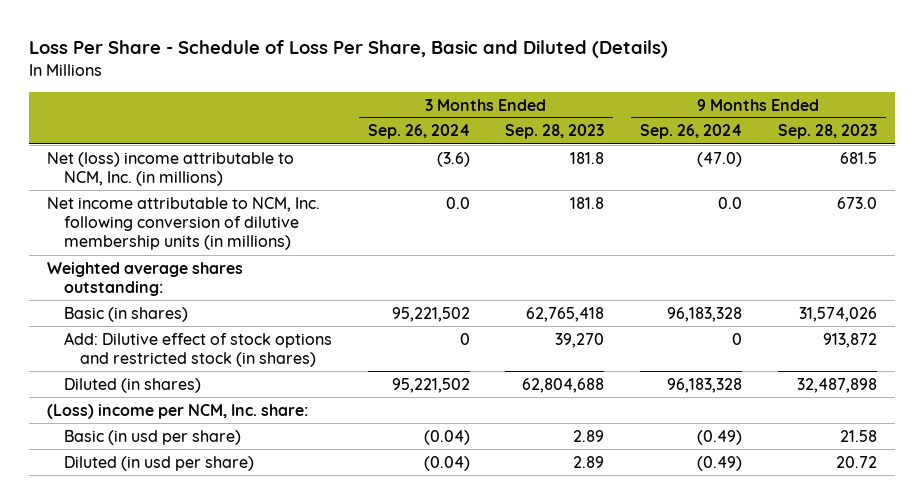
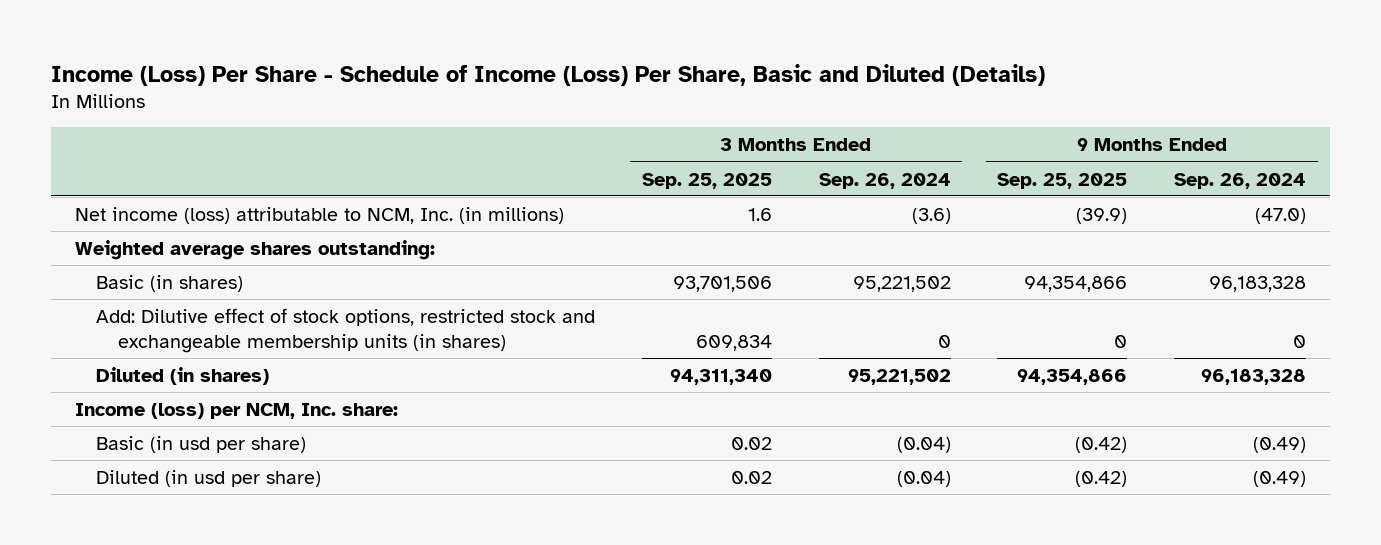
- Loss Per Share - Schedule of Loss Per Share, Basic and Diluted (Details)
+ Income (Loss) Per Share - Schedule of Income (Loss) Per Share, Basic and Diluted (Details)
- | 3 Months Ended Sep. 26, 2024 | 3 Months Ended Sep. 28, 2023 | 9 Months Ended Sep. 26, 2024 | 9 Months Ended Sep. 28, 2023
+ | 3 Months Ended Sep. 25, 2025 | 3 Months Ended Sep. 26, 2024 | 9 Months Ended Sep. 25, 2025 | 9 Months Ended Sep. 26, 2024
- Net (loss) income attributable to NCM, Inc. (in millions) | (3.6) | 181.8 | (47.0) | 681.5
- Net income attributable to NCM, Inc. following conversion of dilutive membership units (in millions) | 0.0 | 181.8 | 0.0 | 673.0
+ Net income (loss) attributable to NCM, Inc. (in millions) | 1.6 | (3.6) | (39.9) | (47.0)
- Add: Dilutive effect of stock options and restricted stock (in shares) | 0 | 39,270 | 0 | 913,872
+ Add: Dilutive effect of stock options, restricted stock and exchangeable membership units (in shares) | 609,834 | 0 | 0 | 0
- (Loss) income per NCM, Inc. share:
+ Income (loss) per NCM, Inc. share:

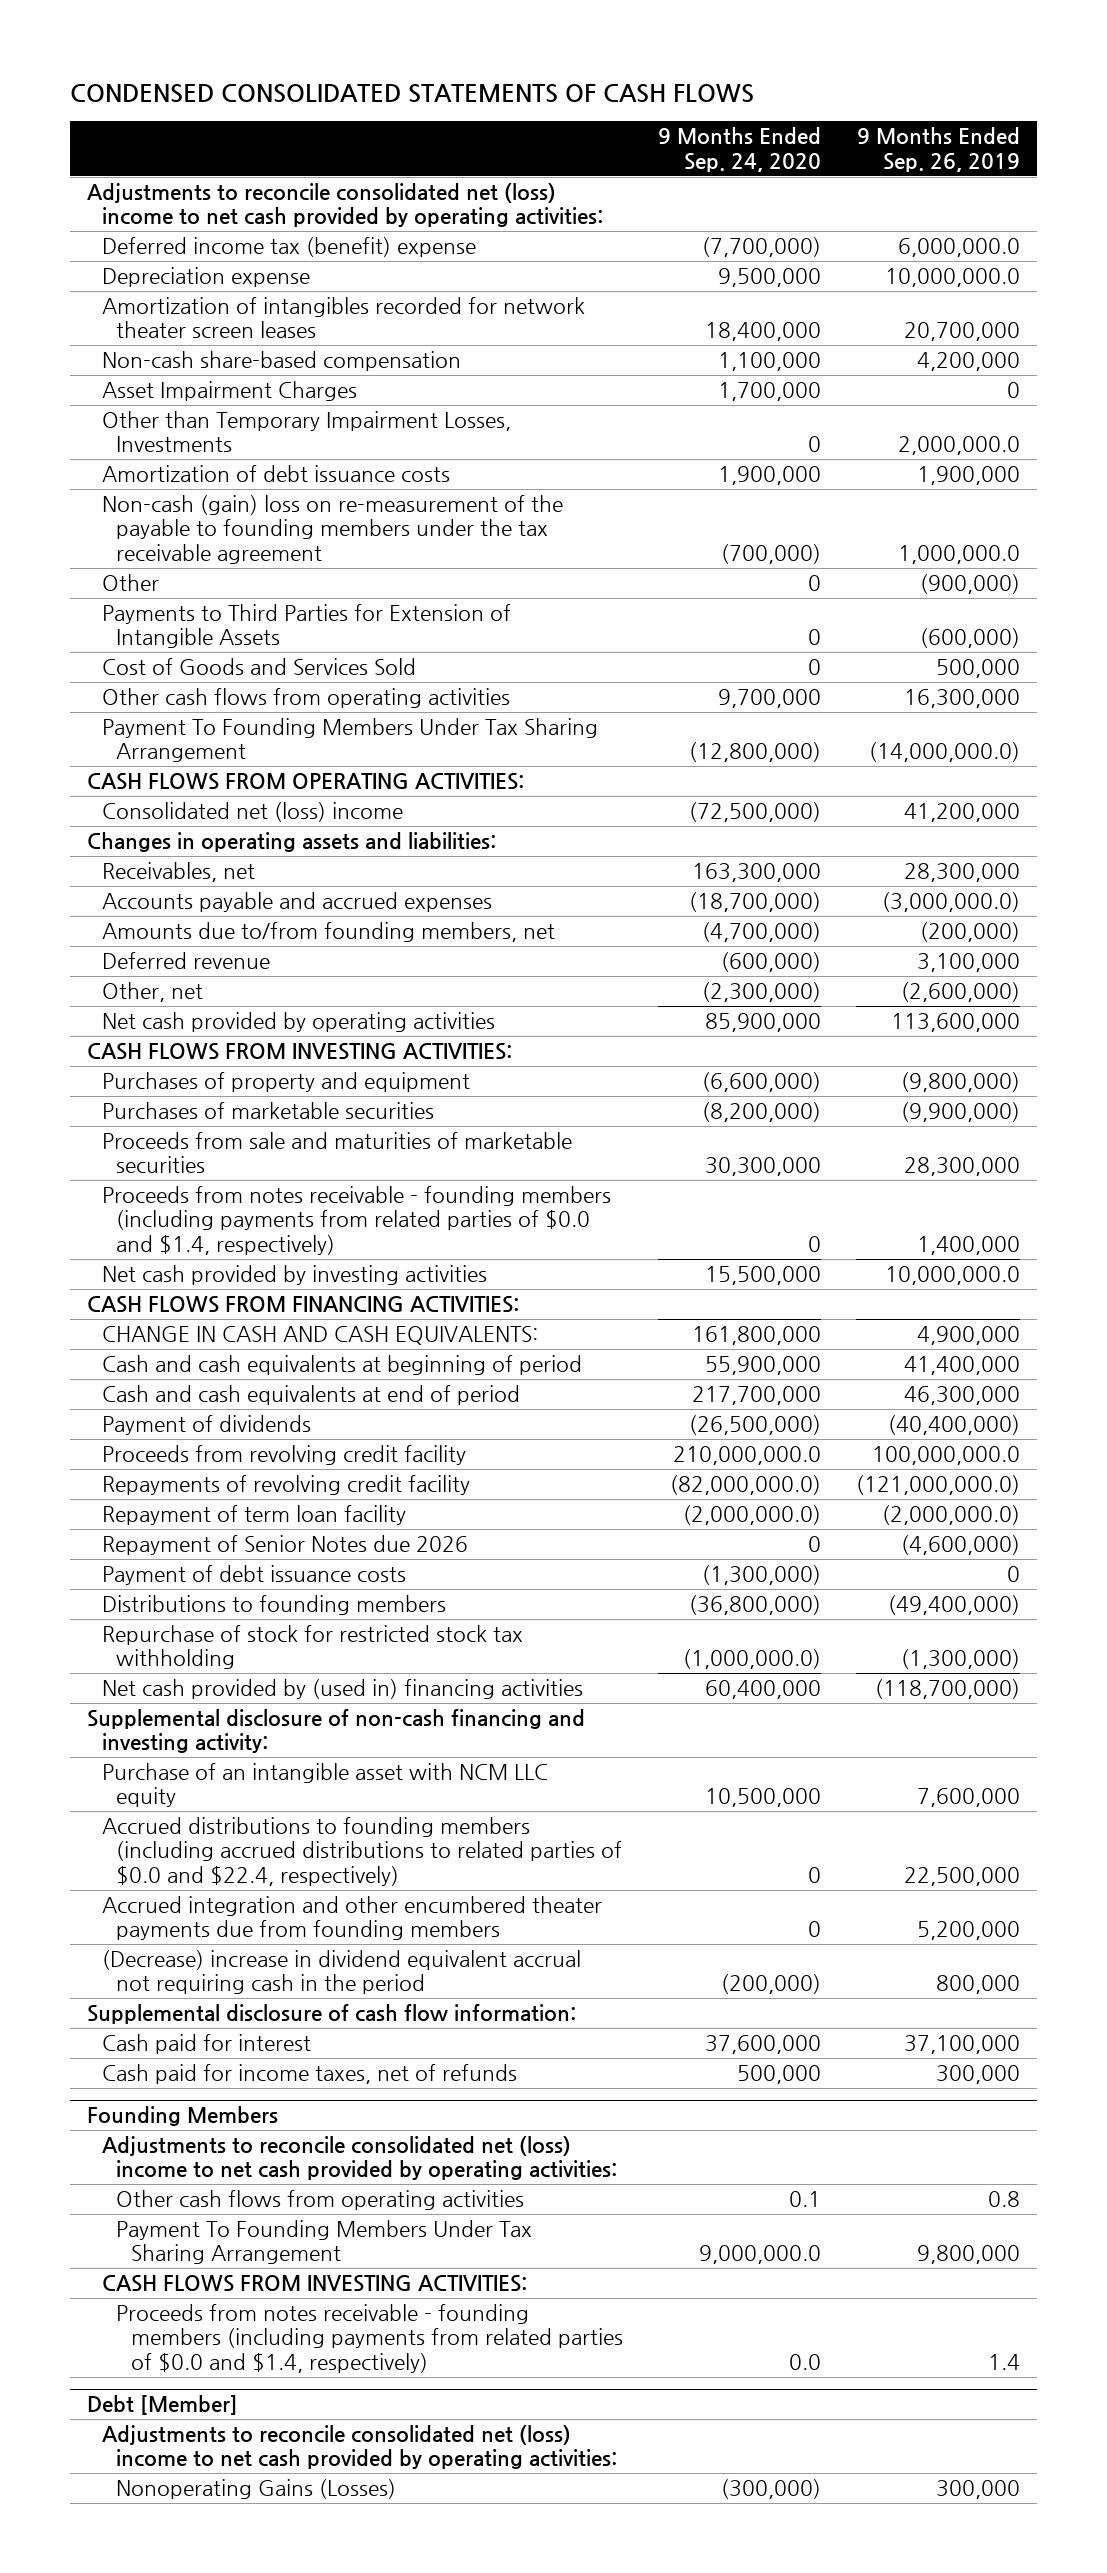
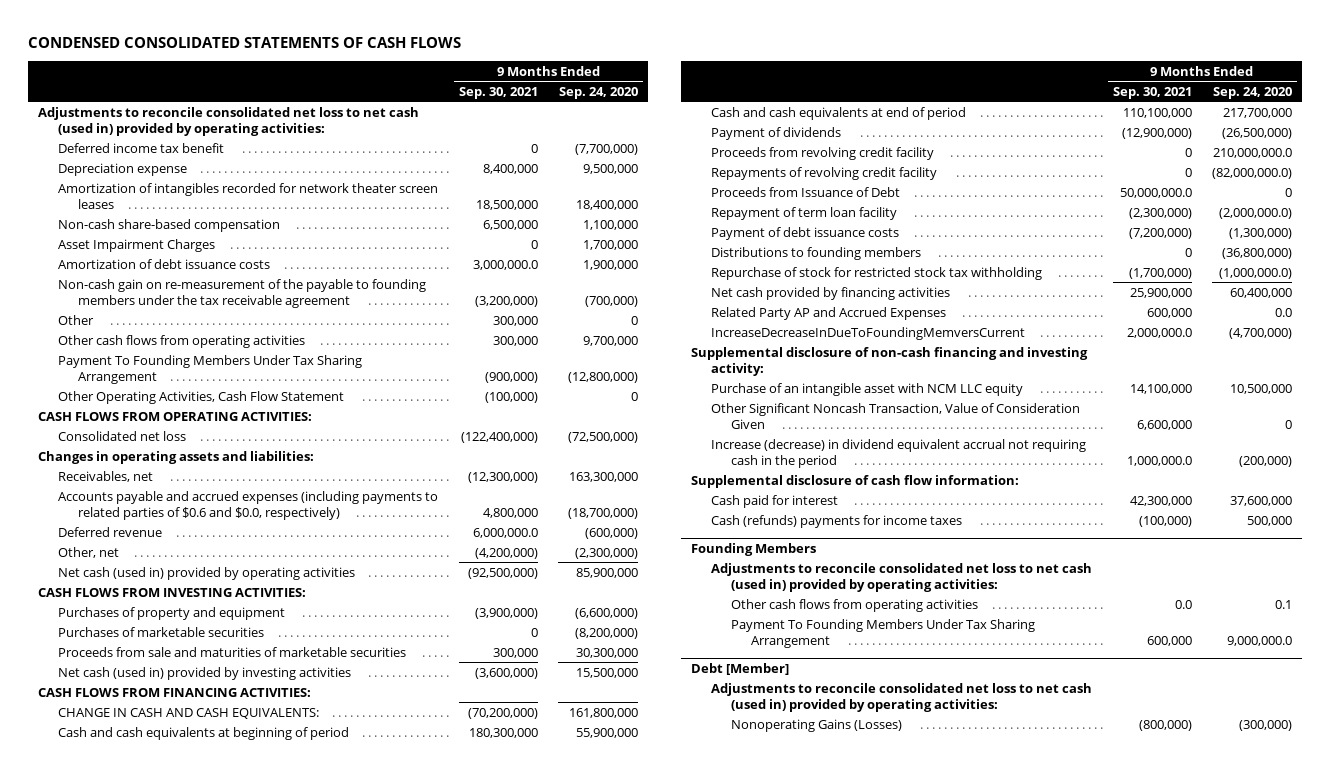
- | 9 Months Ended Sep. 24, 2020 | 9 Months Ended Sep. 26, 2019
+ | 9 Months Ended Sep. 30, 2021 | 9 Months Ended Sep. 24, 2020
- Adjustments to reconcile consolidated net (loss) income to net cash provided by operating activities:
- Deferred income tax (benefit) expense | (7,700,000) | 6,000,000.0
+ Adjustments to reconcile consolidated net loss to net cash (used in) provided by operating activities:
+ Deferred income tax benefit | 0 | (7,700,000)
- Other than Temporary Impairment Losses, Investments | 0 | 2,000,000.0
- Non-cash (gain) loss on re-measurement of the payable to founding members under the tax receivable agreement | (700,000) | 1,000,000.0
+ Non-cash gain on re-measurement of the payable to founding members under the tax receivable agreement | (3,200,000) | (700,000)
- Payments to Third Parties for Extension of Intangible Assets | 0 | (600,000)
- Cost of Goods and Services Sold | 0 | 500,000
+ Other Operating Activities, Cash Flow Statement | (100,000) | 0
- Consolidated net (loss) income | (72,500,000) | 41,200,000
+ Consolidated net loss | (122,400,000) | (72,500,000)
- Accounts payable and accrued expenses | (18,700,000) | (3,000,000.0)
- Amounts due to/from founding members, net | (4,700,000) | (200,000)
+ Accounts payable and accrued expenses (including payments to related parties of $0.6 and $0.0, respectively) | 4,800,000 | (18,700,000)
- Net cash provided by operating activities | 85,900,000 | 113,600,000
+ Net cash (used in) provided by operating activities | (92,500,000) | 85,900,000
- Proceeds from notes receivable - founding members (including payments from related parties of $0.0 and $1.4, respectively) | 0 | 1,400,000
- Net cash provided by investing activities | 15,500,000 | 10,000,000.0
+ Net cash (used in) provided by investing activities | (3,600,000) | 15,500,000
+ Proceeds from Issuance of Debt | 50,000,000.0 | 0
- Repayment of Senior Notes due 2026 | 0 | (4,600,000)
- Net cash provided by (used in) financing activities | 60,400,000 | (118,700,000)
+ Net cash provided by financing activities | 25,900,000 | 60,400,000
+ Related Party AP and Accrued Expenses | 600,000 | 0.0
+ IncreaseDecreaseInDueToFoundingMemversCurrent | 2,000,000.0 | (4,700,000)
- Accrued distributions to founding members (including accrued distributions to related parties of $0.0 and $22.4, respectively) | 0 | 22,500,000
- Accrued integration and other encumbered theater payments due from founding members | 0 | 5,200,000
- (Decrease) increase in dividend equivalent accrual not requiring cash in the period | (200,000) | 800,000
+ Other Significant Noncash Transaction, Value of Consideration Given | 6,600,000 | 0
+ Increase (decrease) in dividend equivalent accrual not requiring cash in the period | 1,000,000.0 | (200,000)
- Cash paid for income taxes, net of refunds | 500,000 | 300,000
+ Cash (refunds) payments for income taxes | (100,000) | 500,000
@ Founding Members
- Adjustments to reconcile consolidated net (loss) income to net cash provided by operating activities:
+ Adjustments to reconcile consolidated net loss to net cash (used in) provided by operating activities:
- CASH FLOWS FROM INVESTING ACTIVITIES:
- Proceeds from notes receivable - founding members (including payments from related parties of $0.0 and $1.4, respectively) | 0.0 | 1.4
@ Debt [Member]
- Adjustments to reconcile consolidated net (loss) income to net cash provided by operating activities:
+ Adjustments to reconcile consolidated net loss to net cash (used in) provided by operating activities:

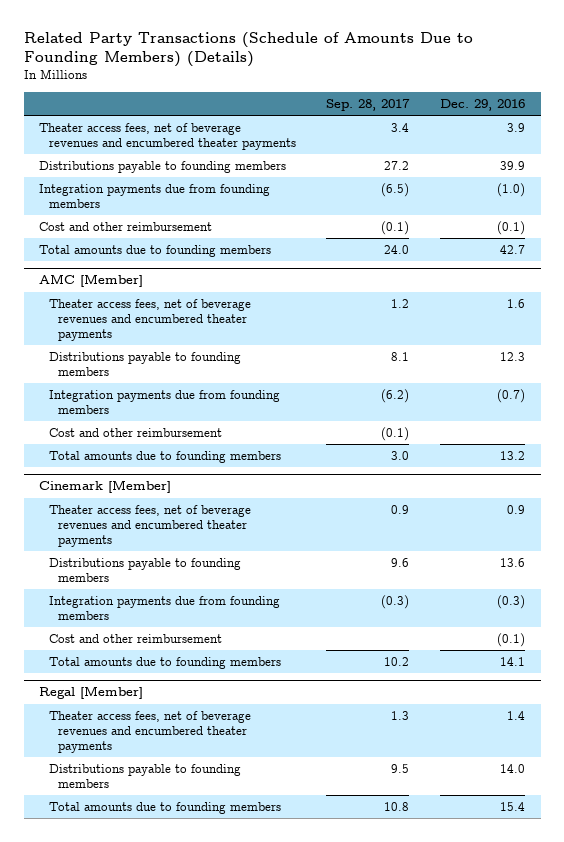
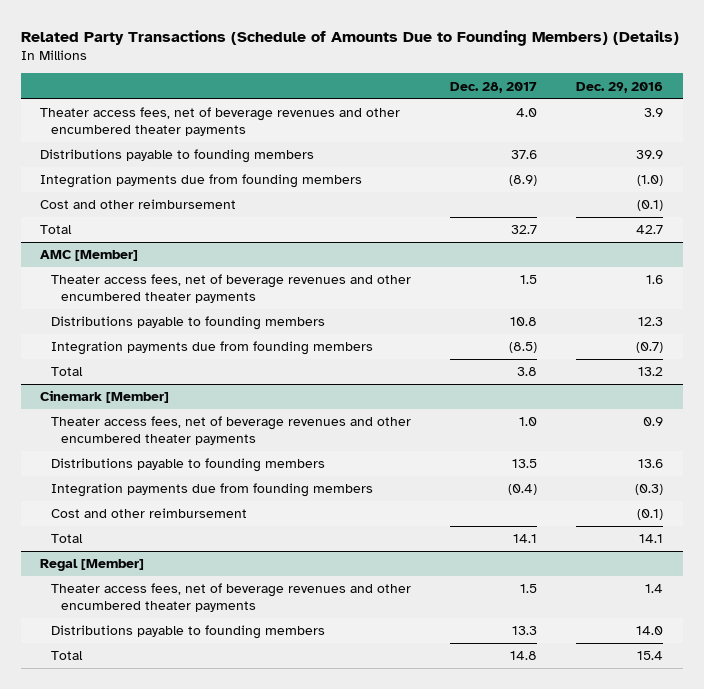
- | Sep. 28, 2017 | Dec. 29, 2016
+ | Dec. 28, 2017 | Dec. 29, 2016
- Theater access fees, net of beverage revenues and encumbered theater payments | 3.4 | 3.9
+ Theater access fees, net of beverage revenues and other encumbered theater payments | 4.0 | 3.9
- Total amounts due to founding members | 24.0 | 42.7
+ Total | 32.7 | 42.7
@ AMC [Member]
- Theater access fees, net of beverage revenues and encumbered theater payments | 1.2 | 1.6
+ Theater access fees, net of beverage revenues and other encumbered theater payments | 1.5 | 1.6
- Cost and other reimbursement | (0.1) |
- Total amounts due to founding members | 3.0 | 13.2
+ Total | 3.8 | 13.2
@ Cinemark [Member]
- Theater access fees, net of beverage revenues and encumbered theater payments | 0.9 | 0.9
+ Theater access fees, net of beverage revenues and other encumbered theater payments | 1.0 | 0.9
- Total amounts due to founding members | 10.2 | 14.1
+ Total | 14.1 | 14.1
@ Regal [Member]
- Theater access fees, net of beverage revenues and encumbered theater payments | 1.3 | 1.4
+ Theater access fees, net of beverage revenues and other encumbered theater payments | 1.5 | 1.4
- Total amounts due to founding members | 10.8 | 15.4
+ Total | 14.8 | 15.4

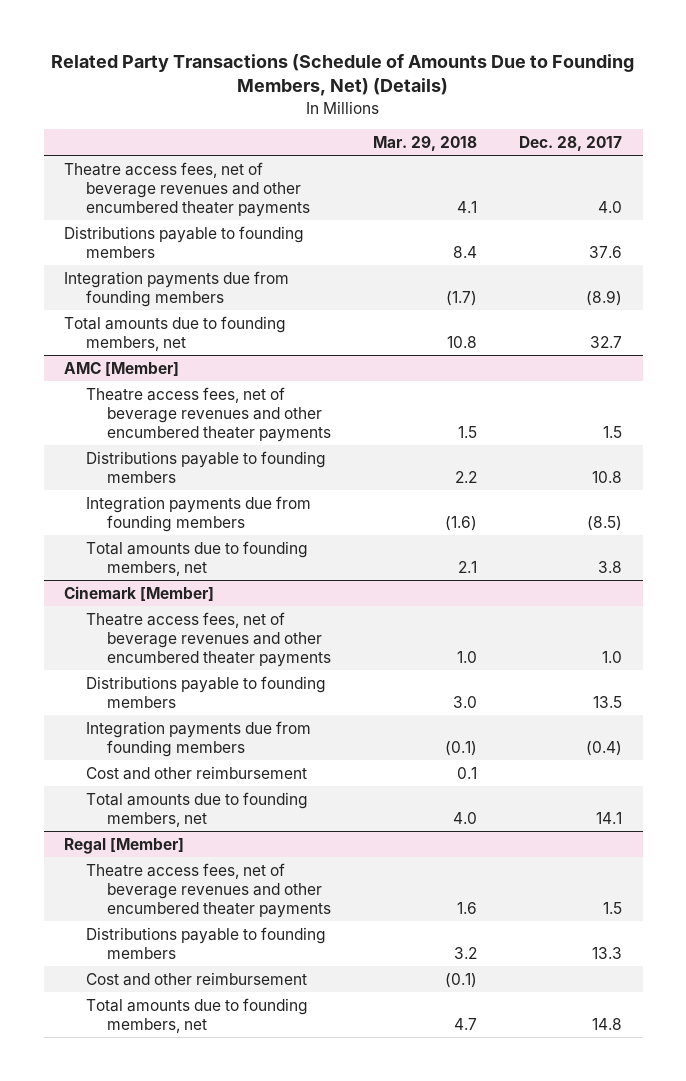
- Related Party Transactions (Schedule of Amounts Due to Founding Members) (Details)
+ Related Party Transactions (Schedule of Amounts Due to Founding Members, Net) (Details)
- | Dec. 28, 2017 | Dec. 29, 2016
+ | Mar. 29, 2018 | Dec. 28, 2017
- Theater access fees, net of beverage revenues and other encumbered theater payments | 4.0 | 3.9
+ Theatre access fees, net of beverage revenues and other encumbered theater payments | 4.1 | 4.0
- Cost and other reimbursement | | (0.1)
- Total | 32.7 | 42.7
+ Total amounts due to founding members, net | 10.8 | 32.7
@ AMC [Member]
- Theater access fees, net of beverage revenues and other encumbered theater payments | 1.5 | 1.6
+ Theatre access fees, net of beverage revenues and other encumbered theater payments | 1.5 | 1.5
- Total | 3.8 | 13.2
+ Total amounts due to founding members, net | 2.1 | 3.8
@ Cinemark [Member]
- Theater access fees, net of beverage revenues and other encumbered theater payments | 1.0 | 0.9
+ Theatre access fees, net of beverage revenues and other encumbered theater payments | 1.0 | 1.0
- Total | 14.1 | 14.1
+ Total amounts due to founding members, net | 4.0 | 14.1
@ Regal [Member]
- Theater access fees, net of beverage revenues and other encumbered theater payments | 1.5 | 1.4
+ Theatre access fees, net of beverage revenues and other encumbered theater payments | 1.6 | 1.5
- Total | 14.8 | 15.4
+ Cost and other reimbursement | (0.1) |
+ Total amounts due to founding members, net | 4.7 | 14.8

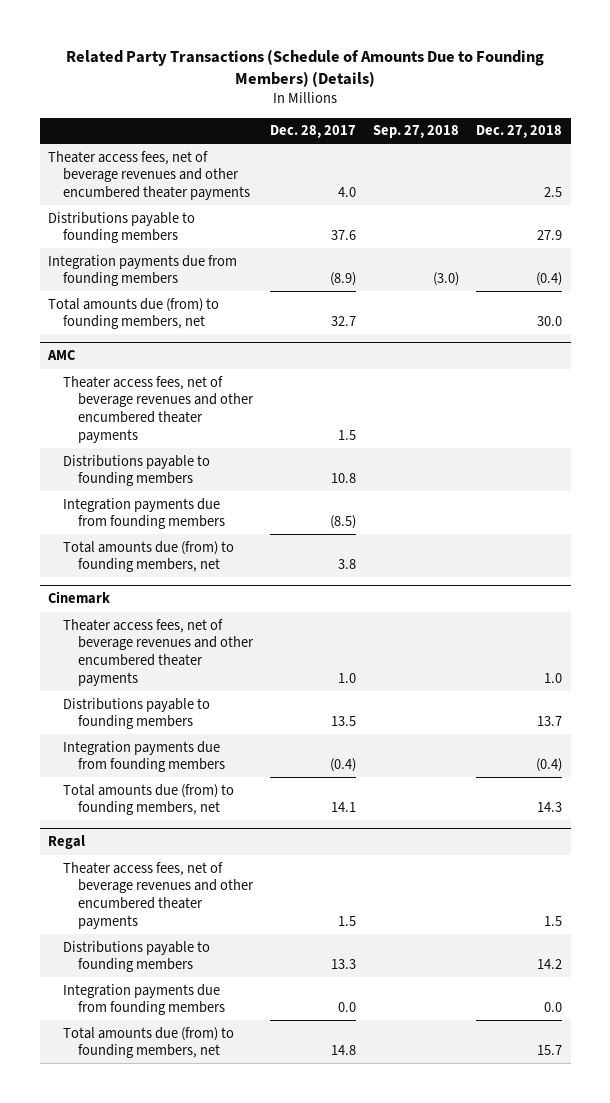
- Related Party Transactions (Schedule of Amounts Due to Founding Members, Net) (Details)
+ Related Party Transactions (Schedule of Amounts Due to Founding Members) (Details)
- | Mar. 29, 2018 | Dec. 28, 2017
+ | Dec. 28, 2017 | Sep. 27, 2018 | Dec. 27, 2018
- Theatre access fees, net of beverage revenues and other encumbered theater payments | 4.1 | 4.0
+ Theater access fees, net of beverage revenues and other encumbered theater payments | 4.0 | | 2.5
- Total amounts due to founding members, net | 10.8 | 32.7
- AMC [Member]
- Theatre access fees, net of beverage revenues and other encumbered theater payments | 1.5 | 1.5
+ Total amounts due (from) to founding members, net | 32.7 | | 30.0
+ AMC
+ Theater access fees, net of beverage revenues and other encumbered theater payments | 1.5 | |
- Total amounts due to founding members, net | 2.1 | 3.8
- Cinemark [Member]
- Theatre access fees, net of beverage revenues and other encumbered theater payments | 1.0 | 1.0
+ Total amounts due (from) to founding members, net | 3.8 | |
+ Cinemark
+ Theater access fees, net of beverage revenues and other encumbered theater payments | 1.0 | | 1.0
- Cost and other reimbursement | 0.1 |
- Total amounts due to founding members, net | 4.0 | 14.1
- Regal [Member]
- Theatre access fees, net of beverage revenues and other encumbered theater payments | 1.6 | 1.5
+ Total amounts due (from) to founding members, net | 14.1 | | 14.3
+ Regal
+ Theater access fees, net of beverage revenues and other encumbered theater payments | 1.5 | | 1.5
- Cost and other reimbursement | (0.1) |
- Total amounts due to founding members, net | 4.7 | 14.8
+ Integration payments due from founding members | 0.0 | | 0.0
+ Total amounts due (from) to founding members, net | 14.8 | | 15.7

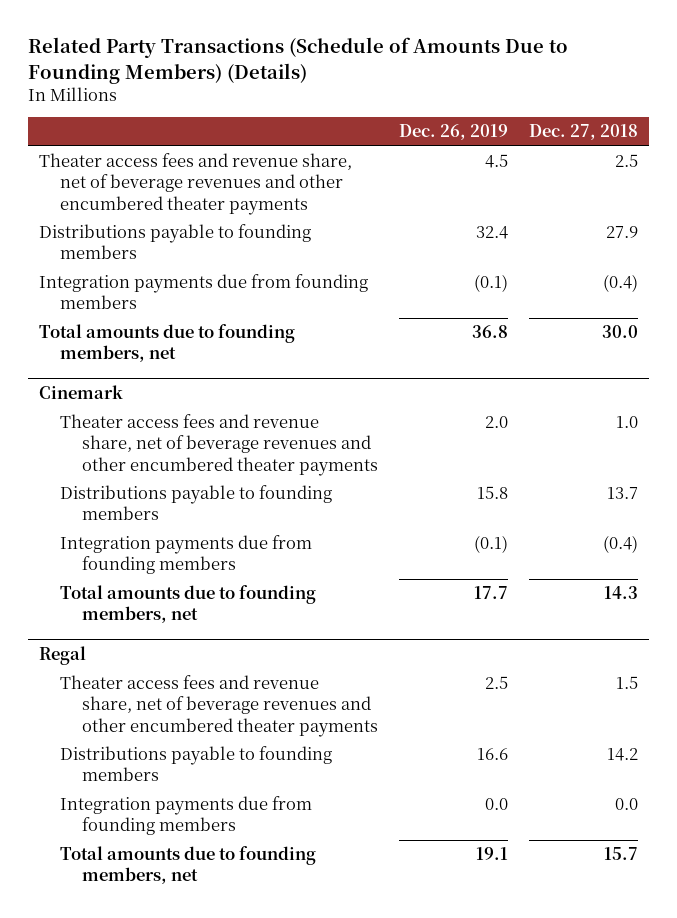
- | Dec. 28, 2017 | Sep. 27, 2018 | Dec. 27, 2018
+ | Dec. 26, 2019 | Dec. 27, 2018
- Theater access fees, net of beverage revenues and other encumbered theater payments | 4.0 | | 2.5
+ Theater access fees and revenue share, net of beverage revenues and other encumbered theater payments | 4.5 | 2.5
- Total amounts due (from) to founding members, net | 32.7 | | 30.0
- AMC
- Theater access fees, net of beverage revenues and other encumbered theater payments | 1.5 | |
- Distributions payable to founding members | 10.8 | |
- Integration payments due from founding members | (8.5) | |
- Total amounts due (from) to founding members, net | 3.8 | |
+ Total amounts due to founding members, net | 36.8 | 30.0
@ Cinemark
- Theater access fees, net of beverage revenues and other encumbered theater payments | 1.0 | | 1.0
+ Theater access fees and revenue share, net of beverage revenues and other encumbered theater payments | 2.0 | 1.0
- Total amounts due (from) to founding members, net | 14.1 | | 14.3
+ Total amounts due to founding members, net | 17.7 | 14.3
@ Regal
- Theater access fees, net of beverage revenues and other encumbered theater payments | 1.5 | | 1.5
+ Theater access fees and revenue share, net of beverage revenues and other encumbered theater payments | 2.5 | 1.5
- Total amounts due (from) to founding members, net | 14.8 | | 15.7
+ Total amounts due to founding members, net | 19.1 | 15.7

